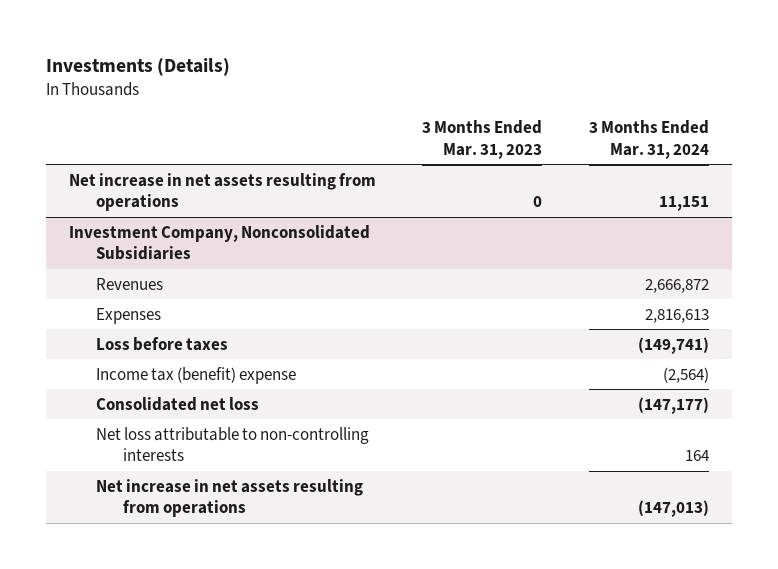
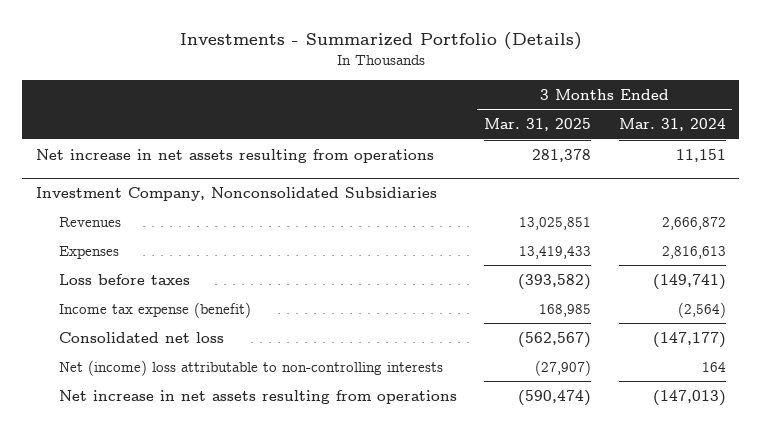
- Investments (Details)
+ Investments - Summarized Portfolio (Details)
- | 3 Months Ended Mar. 31, 2023 | 3 Months Ended Mar. 31, 2024
+ | 3 Months Ended Mar. 31, 2025 | 3 Months Ended Mar. 31, 2024
@ Investment Company, Nonconsolidated Subsidiaries
- Income tax (benefit) expense | | (2,564)
+ Income tax expense (benefit) | 168,985 | (2,564)
- Net loss attributable to non-controlling interests | | 164
+ Net (income) loss attributable to non-controlling interests | (27,907) | 164

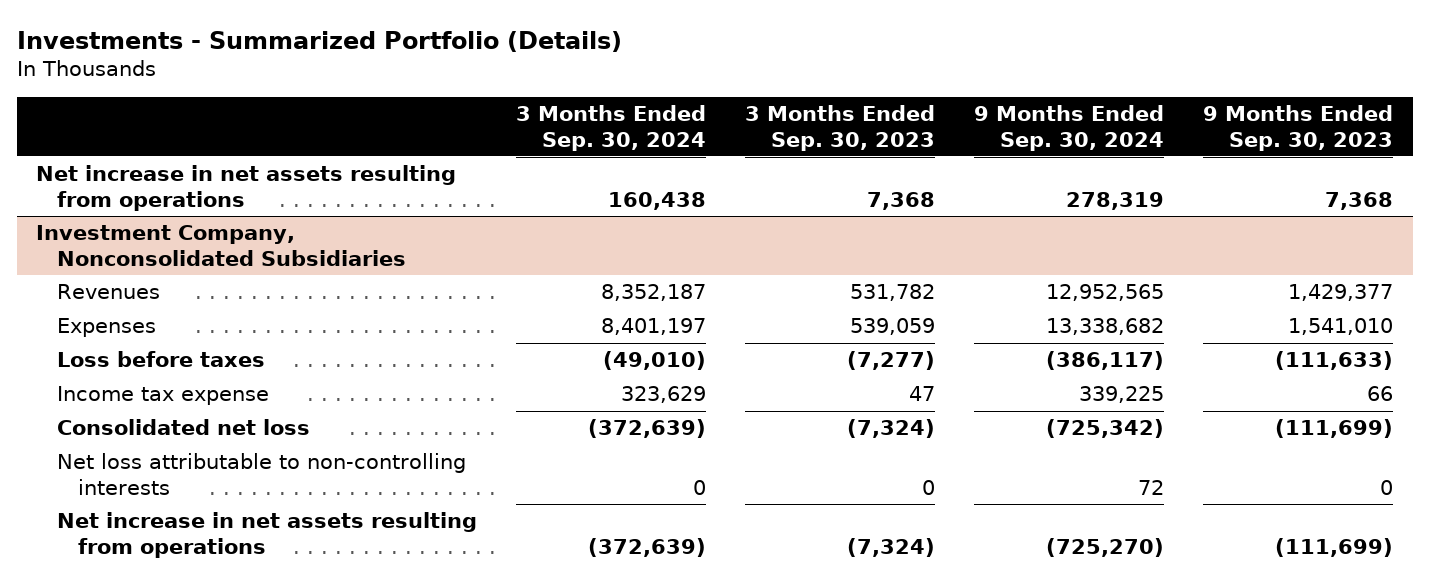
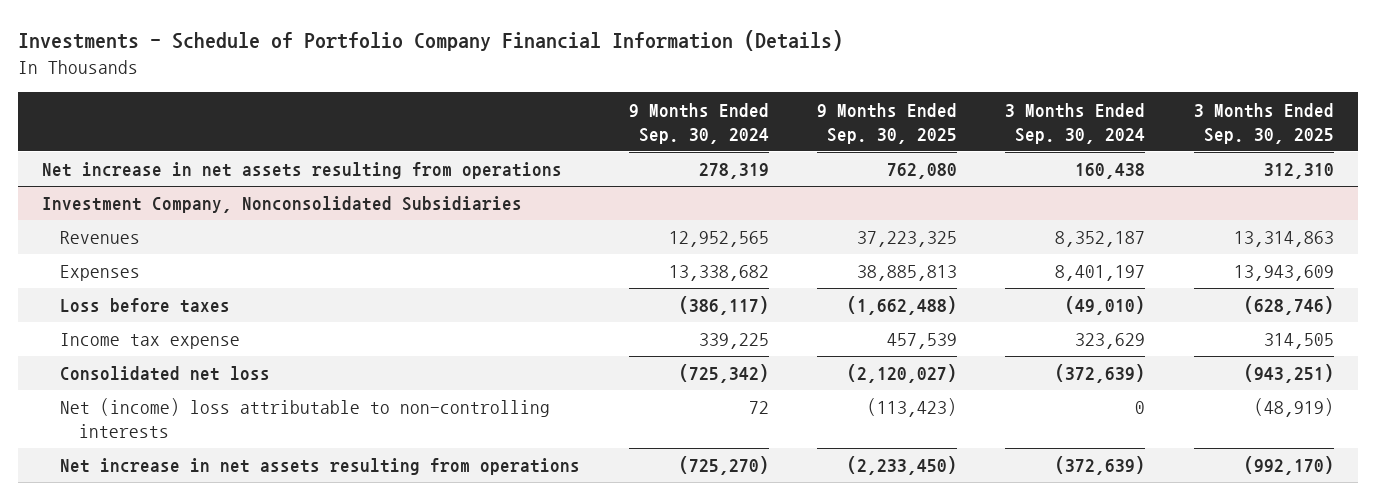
- Investments - Summarized Portfolio (Details)
+ Investments - Schedule of Portfolio Company Financial Information (Details)
- | 3 Months Ended Sep. 30, 2024 | 3 Months Ended Sep. 30, 2023 | 9 Months Ended Sep. 30, 2024 | 9 Months Ended Sep. 30, 2023
+ | 9 Months Ended Sep. 30, 2024 | 9 Months Ended Sep. 30, 2025 | 3 Months Ended Sep. 30, 2024 | 3 Months Ended Sep. 30, 2025
@ Investment Company, Nonconsolidated Subsidiaries
- Net loss attributable to non-controlling interests | 0 | 0 | 72 | 0
+ Net (income) loss attributable to non-controlling interests | 72 | (113,423) | 0 | (48,919)

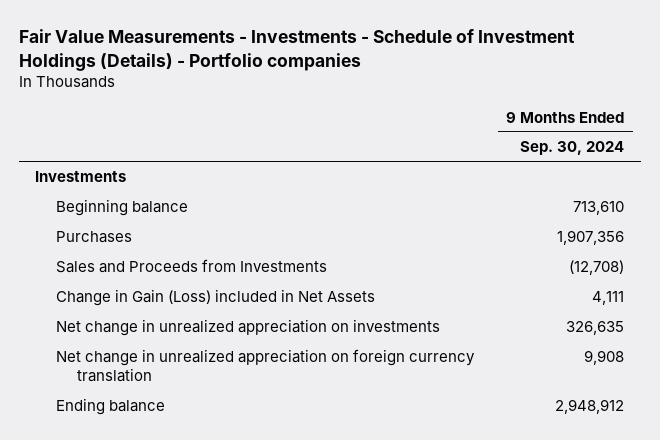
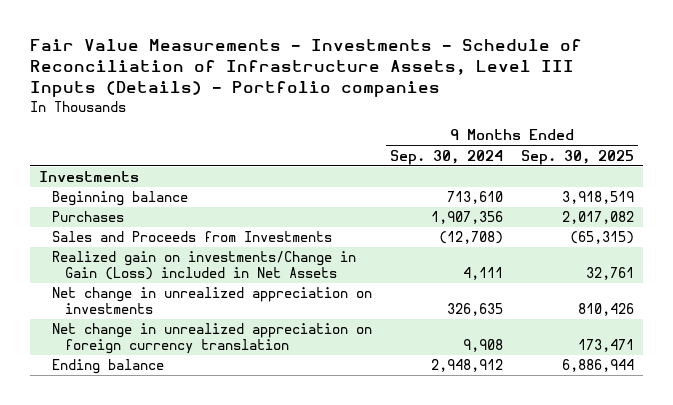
- Fair Value Measurements - Investments - Schedule of Investment Holdings (Details) - Portfolio companies
+ Fair Value Measurements - Investments - Schedule of Reconciliation of Infrastructure Assets, Level III Inputs (Details) - Portfolio companies
- | 9 Months Ended Sep. 30, 2024
+ | 9 Months Ended Sep. 30, 2024 | 9 Months Ended Sep. 30, 2025
- Change in Gain (Loss) included in Net Assets | 4,111
+ Realized gain on investments/Change in Gain (Loss) included in Net Assets | 4,111 | 32,761

